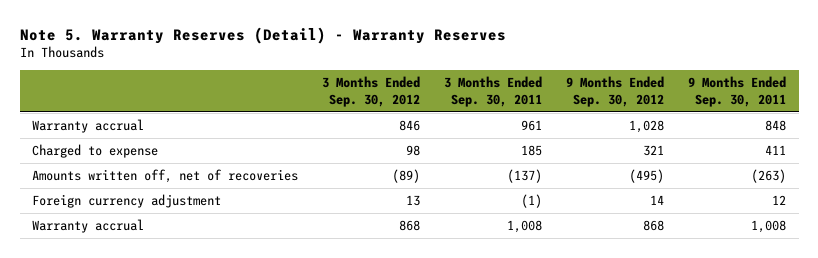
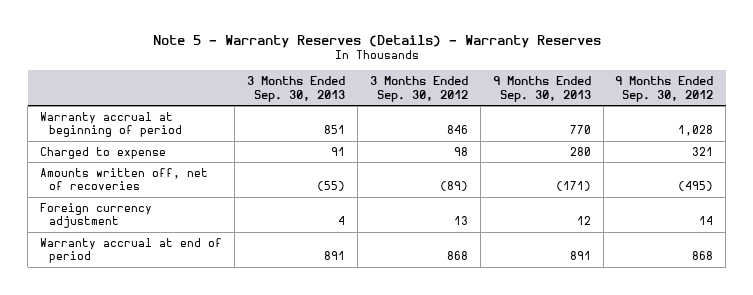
- Note 5. Warranty Reserves (Detail) - Warranty Reserves
+ Note 5 - Warranty Reserves (Details) - Warranty Reserves
- | 3 Months Ended Sep. 30, 2012 | 3 Months Ended Sep. 30, 2011 | 9 Months Ended Sep. 30, 2012 | 9 Months Ended Sep. 30, 2011
+ | 3 Months Ended Sep. 30, 2013 | 3 Months Ended Sep. 30, 2012 | 9 Months Ended Sep. 30, 2013 | 9 Months Ended Sep. 30, 2012
- Warranty accrual | 846 | 961 | 1,028 | 848
+ Warranty accrual at beginning of period | 851 | 846 | 770 | 1,028
- Warranty accrual | 868 | 1,008 | 868 | 1,008
+ Warranty accrual at end of period | 891 | 868 | 891 | 868

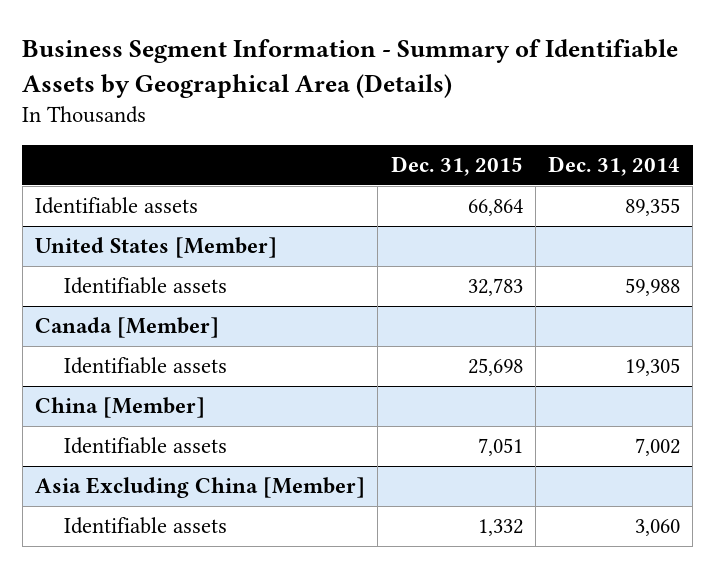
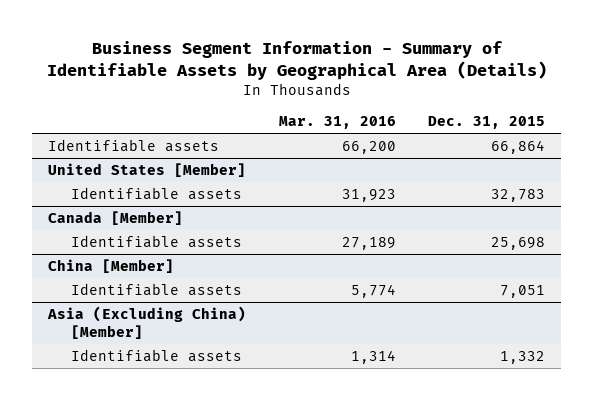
- | Dec. 31, 2015 | Dec. 31, 2014
+ | Mar. 31, 2016 | Dec. 31, 2015
- Asia Excluding China [Member]
+ Asia (Excluding China) [Member]

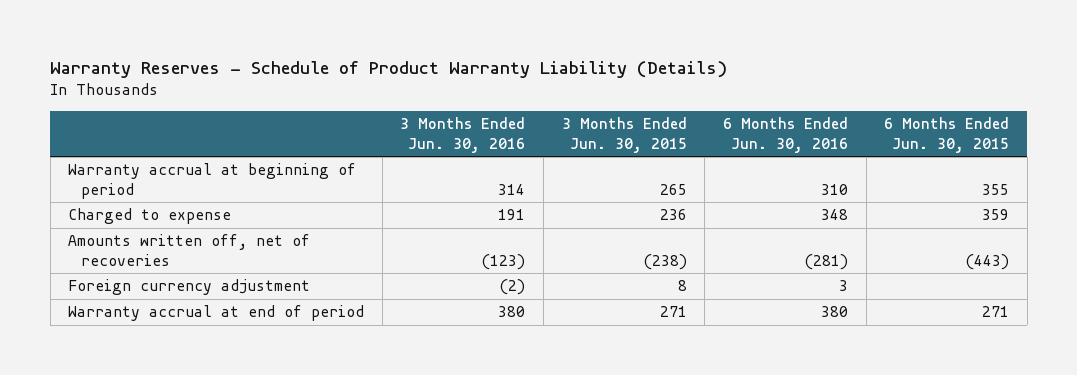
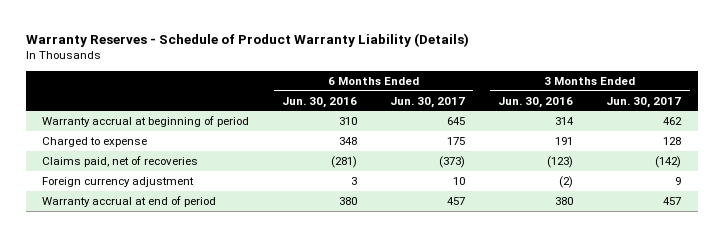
- | 3 Months Ended Jun. 30, 2016 | 3 Months Ended Jun. 30, 2015 | 6 Months Ended Jun. 30, 2016 | 6 Months Ended Jun. 30, 2015
+ | 6 Months Ended Jun. 30, 2016 | 6 Months Ended Jun. 30, 2017 | 3 Months Ended Jun. 30, 2016 | 3 Months Ended Jun. 30, 2017
- Amounts written off, net of recoveries | (123) | (238) | (281) | (443)
+ Claims paid, net of recoveries | (281) | (373) | (123) | (142)

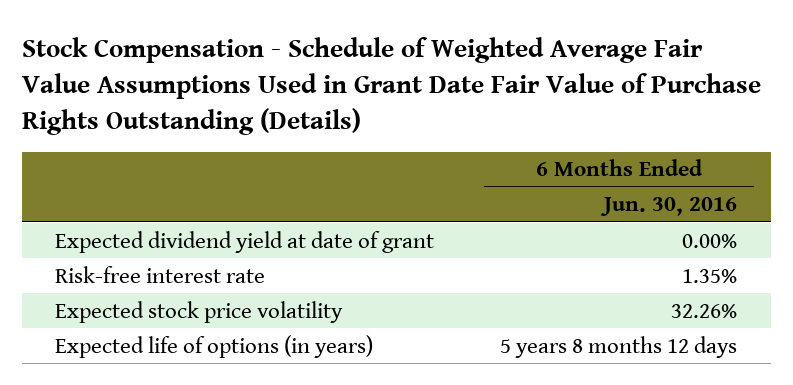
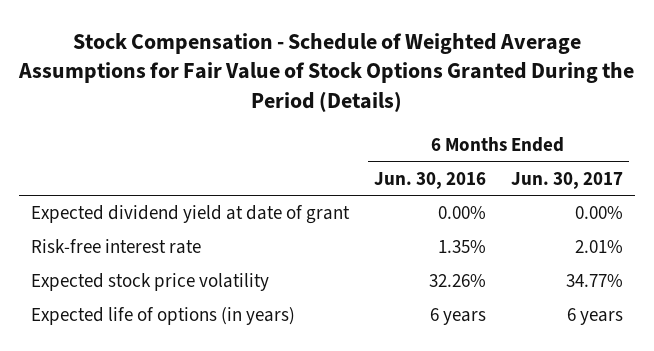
- Stock Compensation - Schedule of Weighted Average Fair Value Assumptions Used in Grant Date Fair Value of Purchase Rights Outstanding (Details)
+ Stock Compensation - Schedule of Weighted Average Assumptions for Fair Value of Stock Options Granted During the Period (Details)
- | 6 Months Ended Jun. 30, 2016
+ | 6 Months Ended Jun. 30, 2016 | 6 Months Ended Jun. 30, 2017
- Expected life of options (in years) | 5 years 8 months 12 days
+ Expected life of options (in years) | 6 years | 6 years

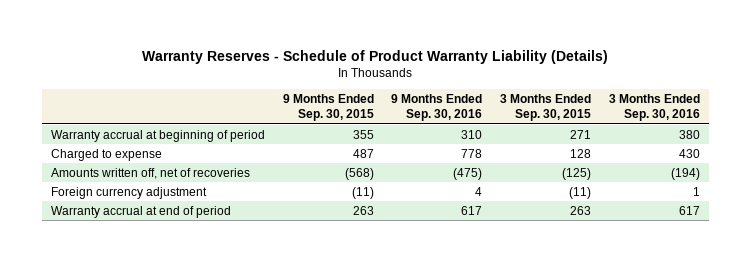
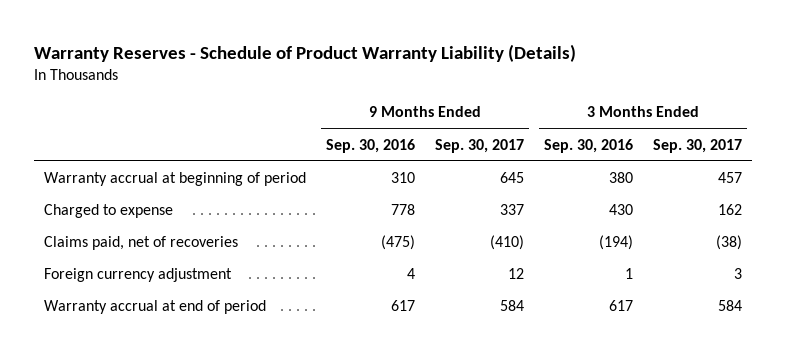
- | 9 Months Ended Sep. 30, 2015 | 9 Months Ended Sep. 30, 2016 | 3 Months Ended Sep. 30, 2015 | 3 Months Ended Sep. 30, 2016
+ | 9 Months Ended Sep. 30, 2016 | 9 Months Ended Sep. 30, 2017 | 3 Months Ended Sep. 30, 2016 | 3 Months Ended Sep. 30, 2017
- Amounts written off, net of recoveries | (568) | (475) | (125) | (194)
+ Claims paid, net of recoveries | (475) | (410) | (194) | (38)

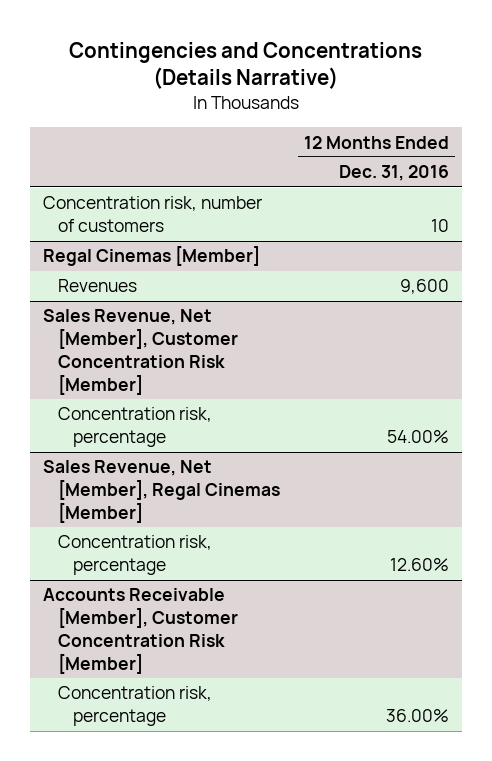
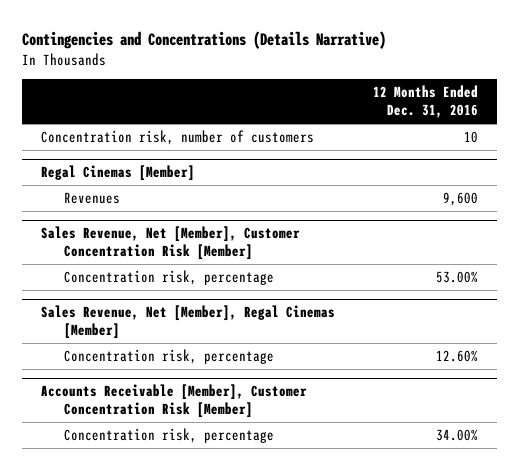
@ Sales Revenue, Net [Member], Customer Concentration Risk [Member]
- Concentration risk, percentage | 54.00%
+ Concentration risk, percentage | 53.00%
@ Accounts Receivable [Member], Customer Concentration Risk [Member]
- Concentration risk, percentage | 36.00%
+ Concentration risk, percentage | 34.00%

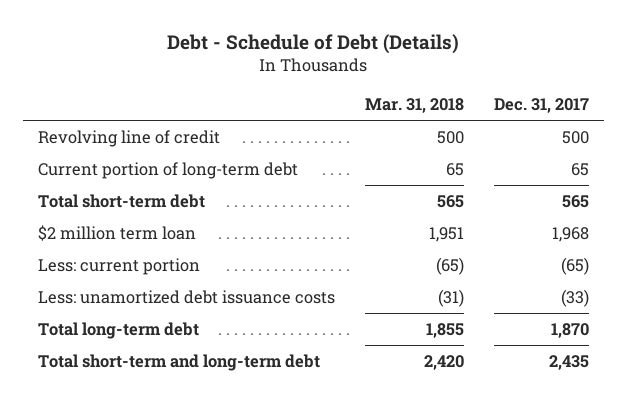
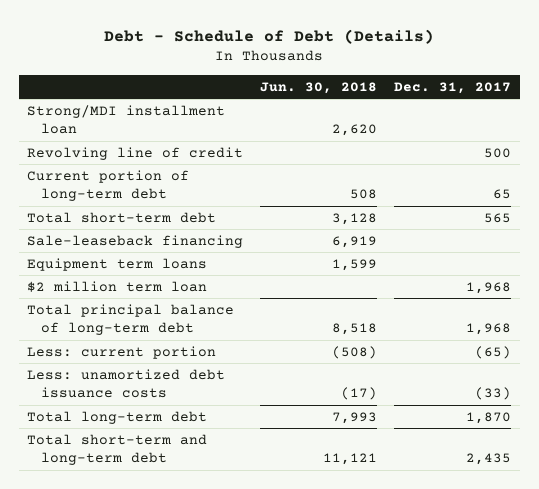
- | Mar. 31, 2018 | Dec. 31, 2017
+ | Jun. 30, 2018 | Dec. 31, 2017
+ Strong/MDI installment loan | 2,620 |
+ Sale-leaseback financing | 6,919 |
+ Equipment term loans | 1,599 |
+ Total principal balance of long-term debt | 8,518 | 1,968

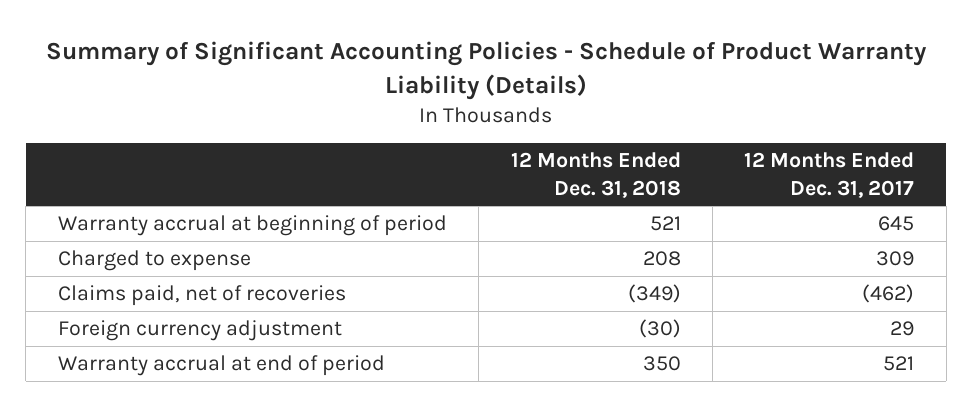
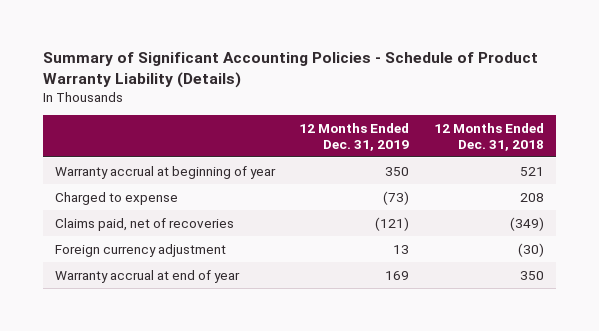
- | 12 Months Ended Dec. 31, 2018 | 12 Months Ended Dec. 31, 2017
+ | 12 Months Ended Dec. 31, 2019 | 12 Months Ended Dec. 31, 2018
- Warranty accrual at beginning of period | 521 | 645
+ Warranty accrual at beginning of year | 350 | 521
- Warranty accrual at end of period | 350 | 521
+ Warranty accrual at end of year | 169 | 350

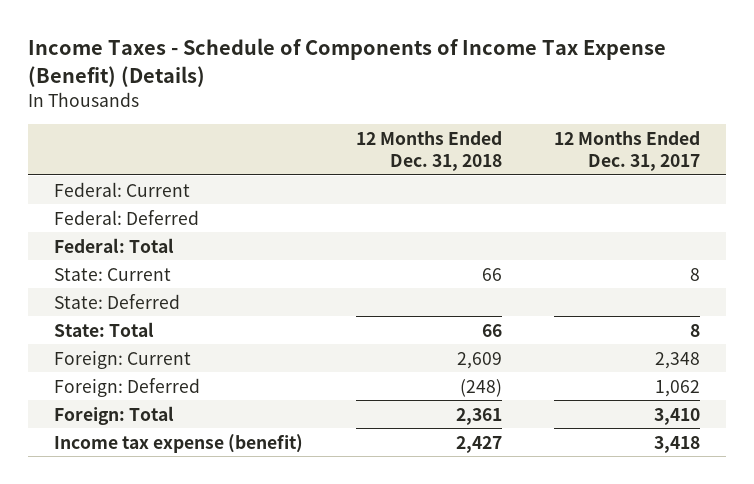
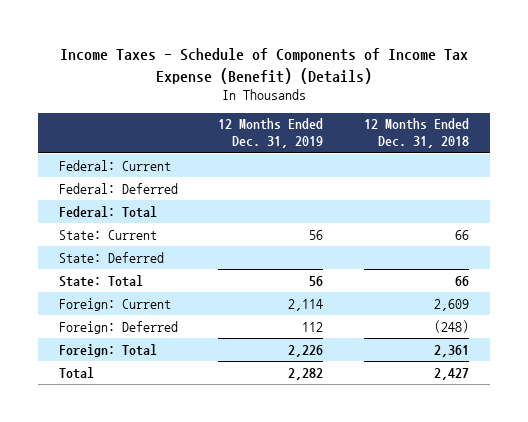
- | 12 Months Ended Dec. 31, 2018 | 12 Months Ended Dec. 31, 2017
+ | 12 Months Ended Dec. 31, 2019 | 12 Months Ended Dec. 31, 2018
- Income tax expense (benefit) | 2,427 | 3,418
+ Total | 2,282 | 2,427

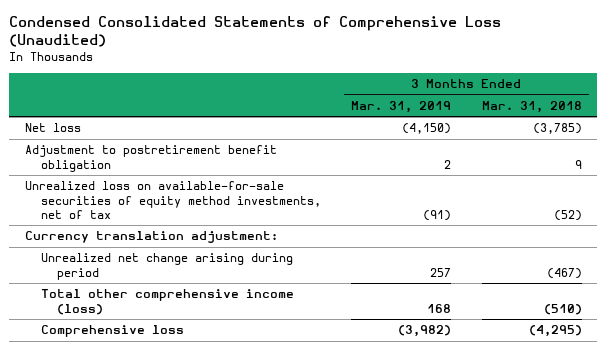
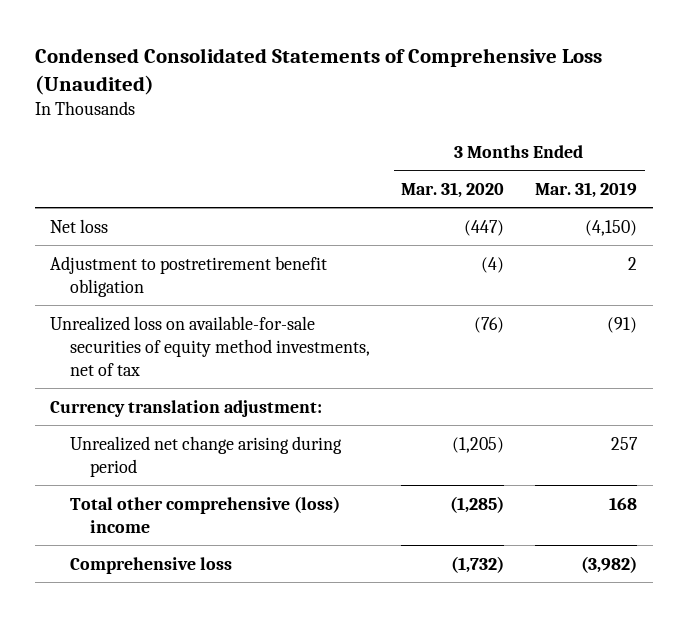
- | 3 Months Ended Mar. 31, 2019 | 3 Months Ended Mar. 31, 2018
+ | 3 Months Ended Mar. 31, 2020 | 3 Months Ended Mar. 31, 2019
- Total other comprehensive income (loss) | 168 | (510)
+ Total other comprehensive (loss) income | (1,285) | 168

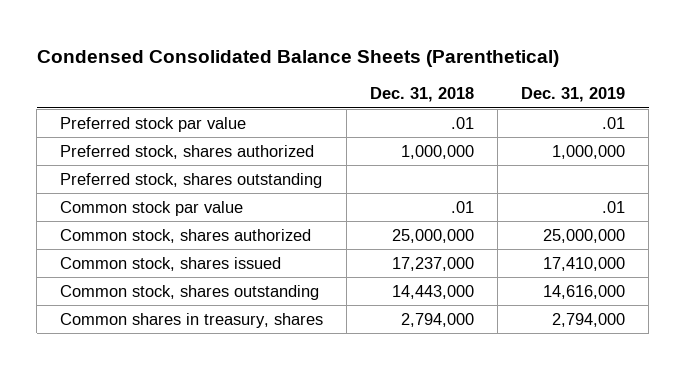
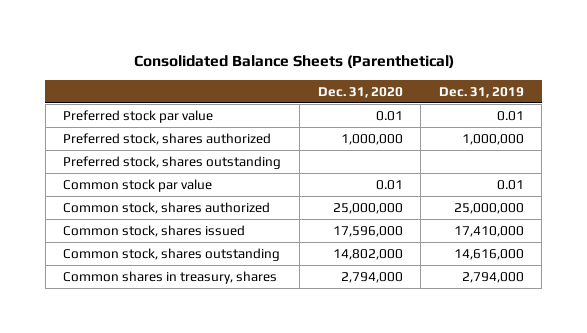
- Condensed Consolidated Balance Sheets (Parenthetical)
+ Consolidated Balance Sheets (Parenthetical)
- | Dec. 31, 2018 | Dec. 31, 2019
+ | Dec. 31, 2020 | Dec. 31, 2019
- Preferred stock par value | .01 | .01
+ Preferred stock par value | 0.01 | 0.01
- Common stock par value | .01 | .01
+ Common stock par value | 0.01 | 0.01

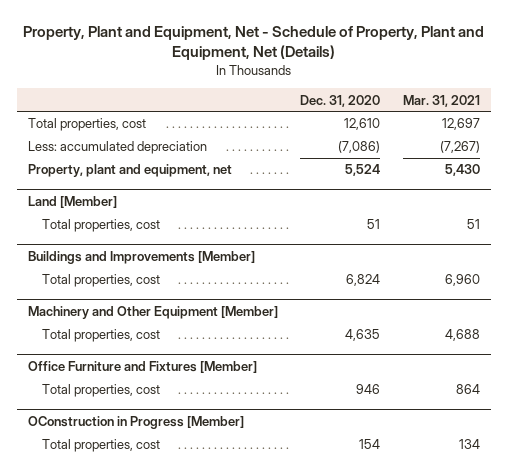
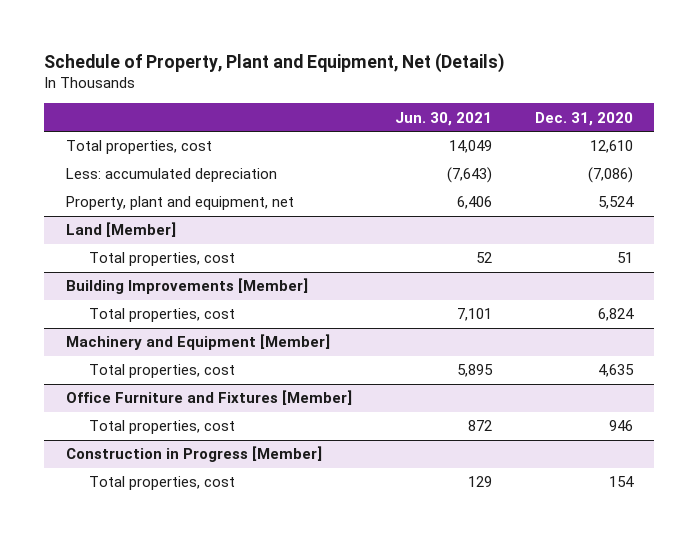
- Property, Plant and Equipment, Net - Schedule of Property, Plant and Equipment, Net (Details)
+ Schedule of Property, Plant and Equipment, Net (Details)
- | Dec. 31, 2020 | Mar. 31, 2021
+ | Jun. 30, 2021 | Dec. 31, 2020
- Buildings and Improvements [Member]
+ Building Improvements [Member]
- Machinery and Other Equipment [Member]
+ Machinery and Equipment [Member]
- OConstruction in Progress [Member]
+ Construction in Progress [Member]

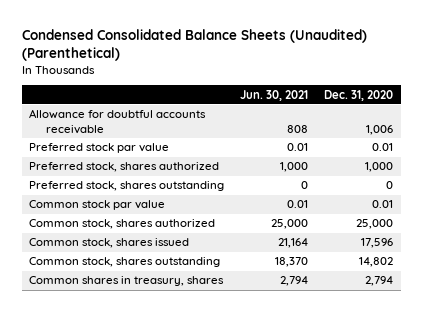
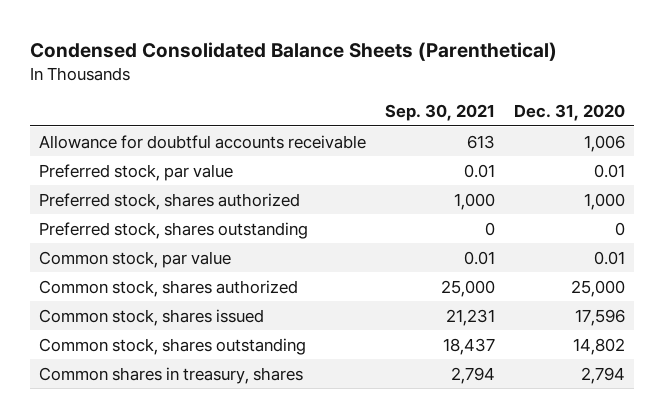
- Condensed Consolidated Balance Sheets (Unaudited) (Parenthetical)
+ Condensed Consolidated Balance Sheets (Parenthetical)
- | Jun. 30, 2021 | Dec. 31, 2020
+ | Sep. 30, 2021 | Dec. 31, 2020
- Preferred stock par value | 0.01 | 0.01
+ Preferred stock, par value | 0.01 | 0.01
- Common stock par value | 0.01 | 0.01
+ Common stock, par value | 0.01 | 0.01

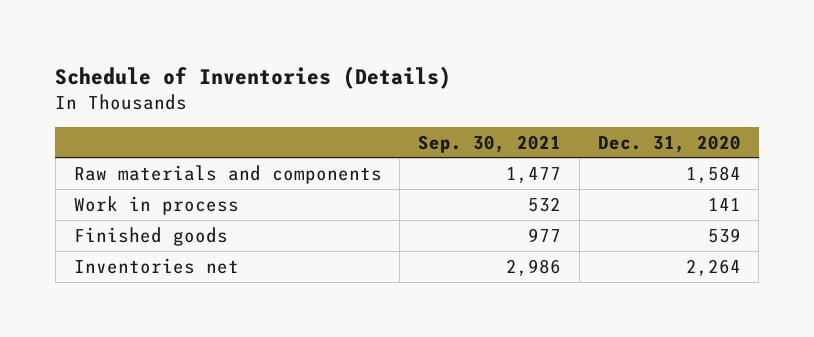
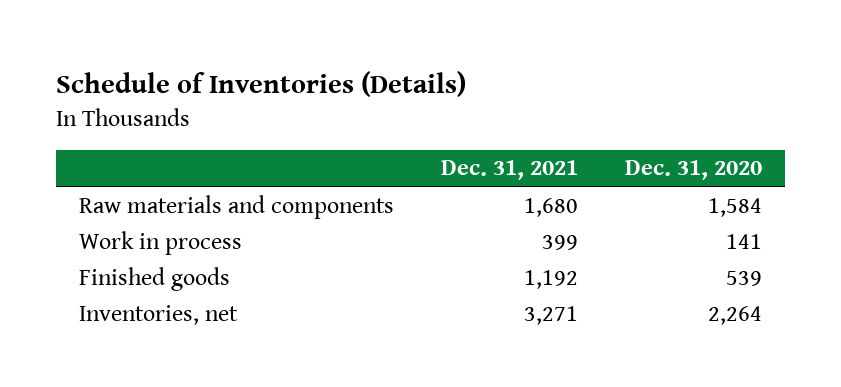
- | Sep. 30, 2021 | Dec. 31, 2020
+ | Dec. 31, 2021 | Dec. 31, 2020
- Inventories net | 2,986 | 2,264
+ Inventories, net | 3,271 | 2,264

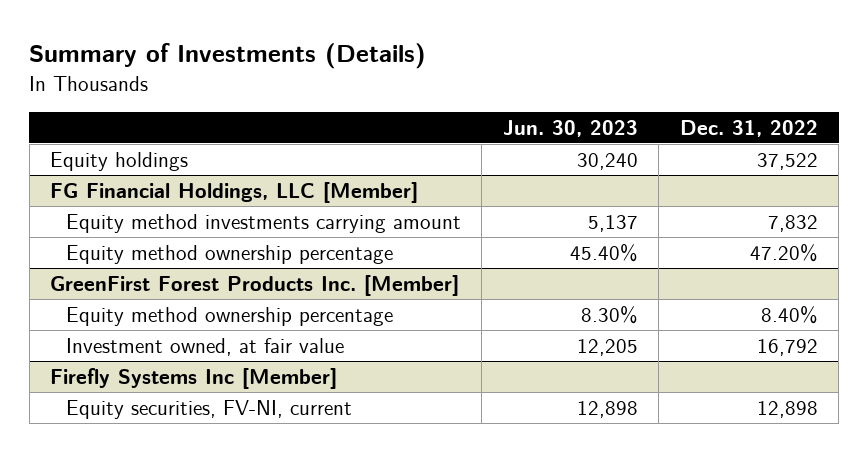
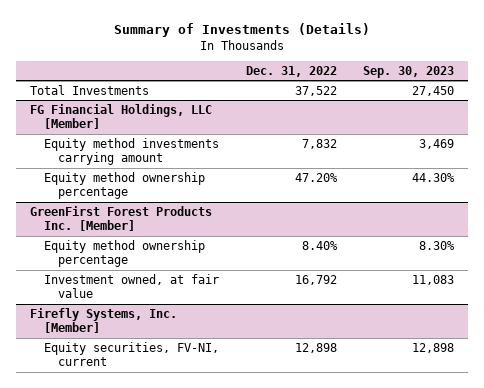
- | Jun. 30, 2023 | Dec. 31, 2022
+ | Dec. 31, 2022 | Sep. 30, 2023
- Equity holdings | 30,240 | 37,522
+ Total Investments | 37,522 | 27,450
- Firefly Systems Inc [Member]
+ Firefly Systems, Inc. [Member]

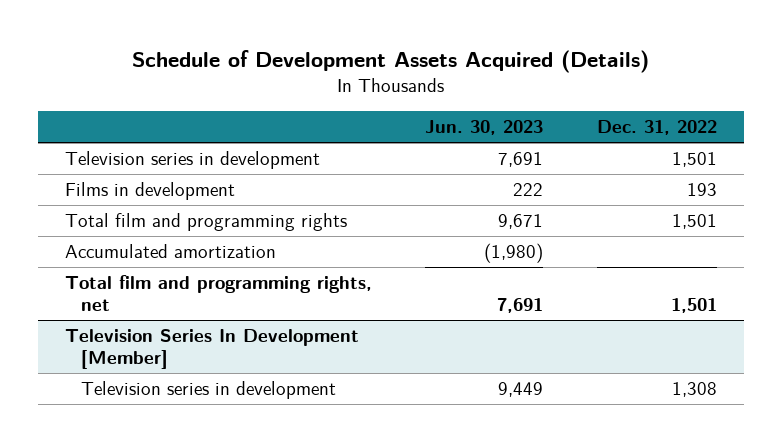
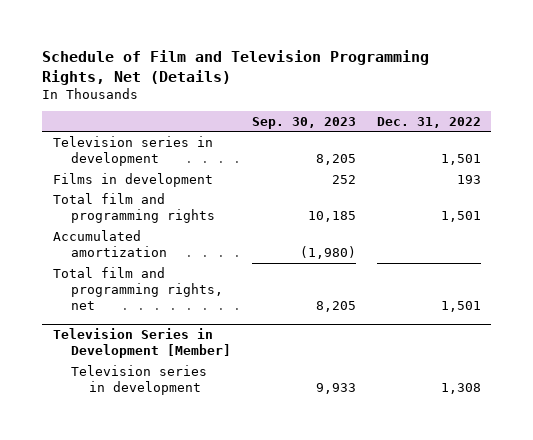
- Schedule of Development Assets Acquired (Details)
+ Schedule of Film and Television Programming Rights, Net (Details)
- | Jun. 30, 2023 | Dec. 31, 2022
+ | Sep. 30, 2023 | Dec. 31, 2022
- Television Series In Development [Member]
+ Television Series in Development [Member]

